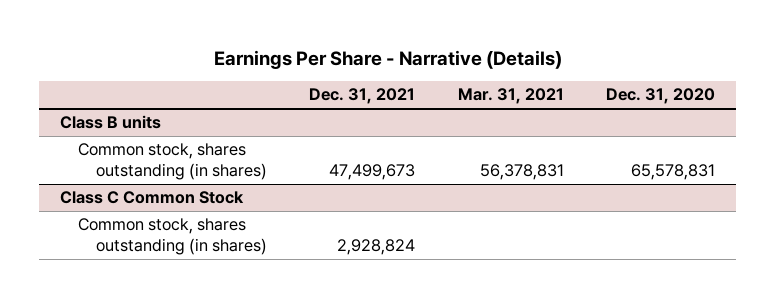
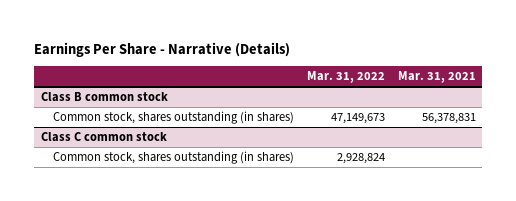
- | Dec. 31, 2021 | Mar. 31, 2021 | Dec. 31, 2020
+ | Mar. 31, 2022 | Mar. 31, 2021
- Class B units
+ Class B common stock
- Class C Common Stock
+ Class C common stock

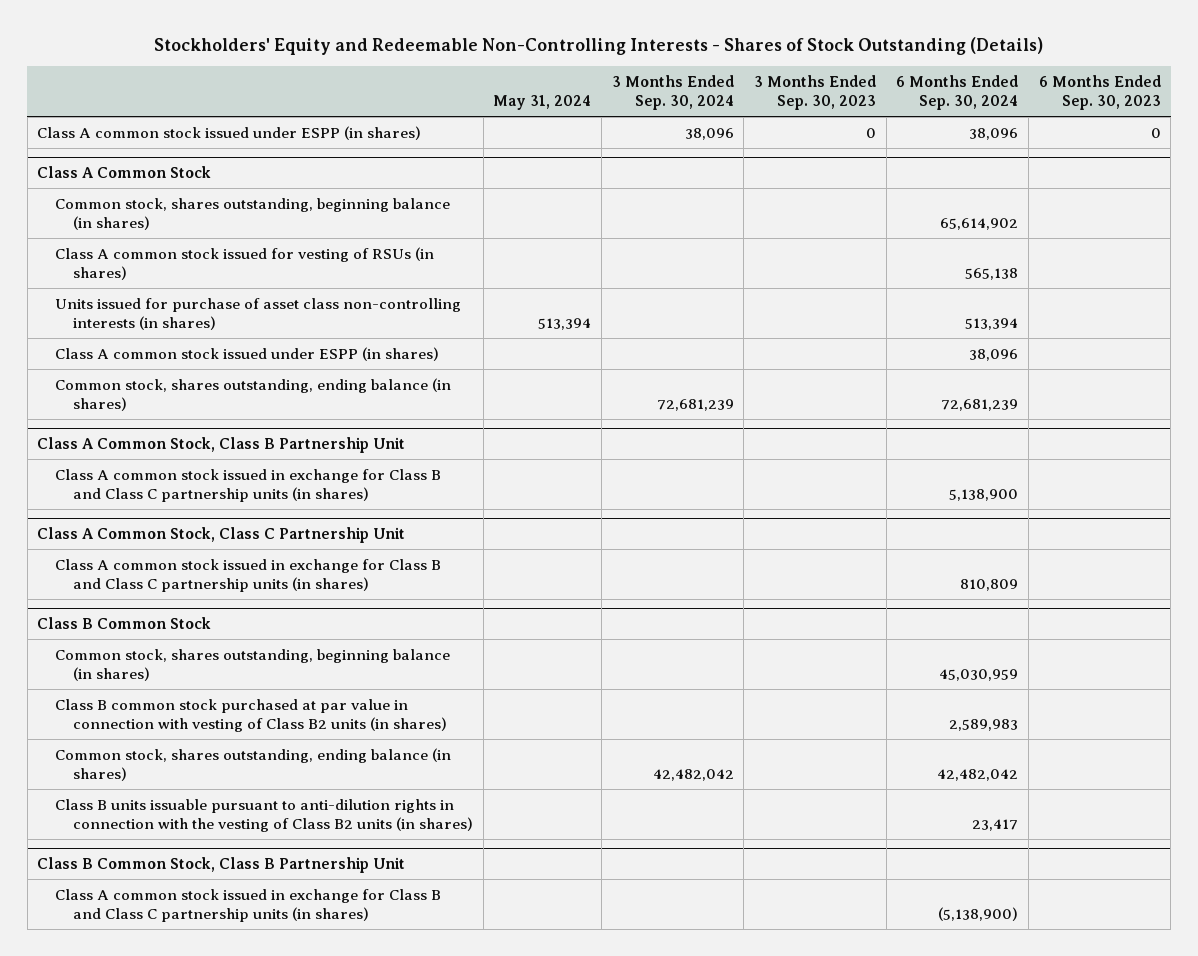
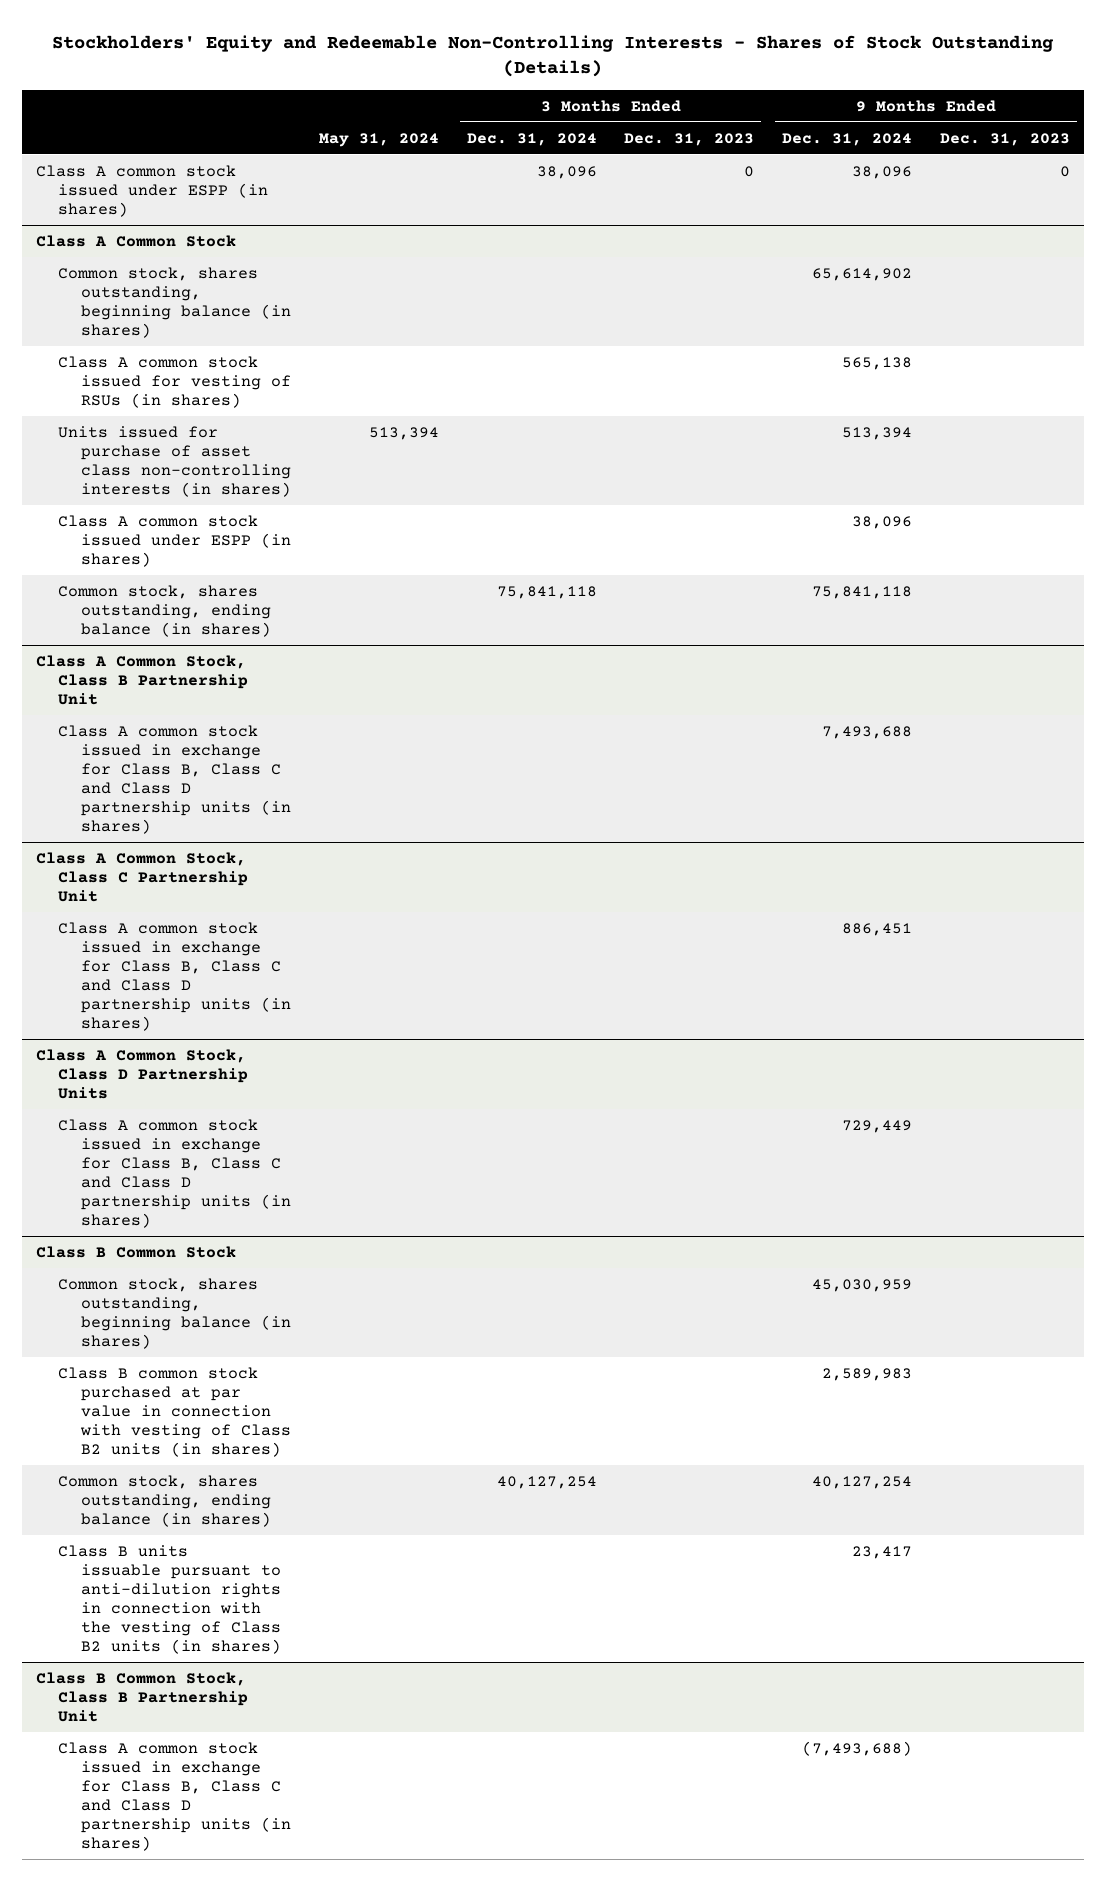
- | May 31, 2024 | 3 Months Ended Sep. 30, 2024 | 3 Months Ended Sep. 30, 2023 | 6 Months Ended Sep. 30, 2024 | 6 Months Ended Sep. 30, 2023
+ | May 31, 2024 | 3 Months Ended Dec. 31, 2024 | 3 Months Ended Dec. 31, 2023 | 9 Months Ended Dec. 31, 2024 | 9 Months Ended Dec. 31, 2023
@ Class A Common Stock, Class B Partnership Unit
- Class A common stock issued in exchange for Class B and Class C partnership units (in shares) | | | | 5,138,900 |
+ Class A common stock issued in exchange for Class B, Class C and Class D partnership units (in shares) | | | | 7,493,688 |
@ Class A Common Stock, Class C Partnership Unit
- Class A common stock issued in exchange for Class B and Class C partnership units (in shares) | | | | 810,809 |
+ Class A common stock issued in exchange for Class B, Class C and Class D partnership units (in shares) | | | | 886,451 |
+ Class A Common Stock, Class D Partnership Units
+ Class A common stock issued in exchange for Class B, Class C and Class D partnership units (in shares) | | | | 729,449 |
@ Class B Common Stock, Class B Partnership Unit
- Class A common stock issued in exchange for Class B and Class C partnership units (in shares) | | | | (5,138,900) |
+ Class A common stock issued in exchange for Class B, Class C and Class D partnership units (in shares) | | | | (7,493,688) |

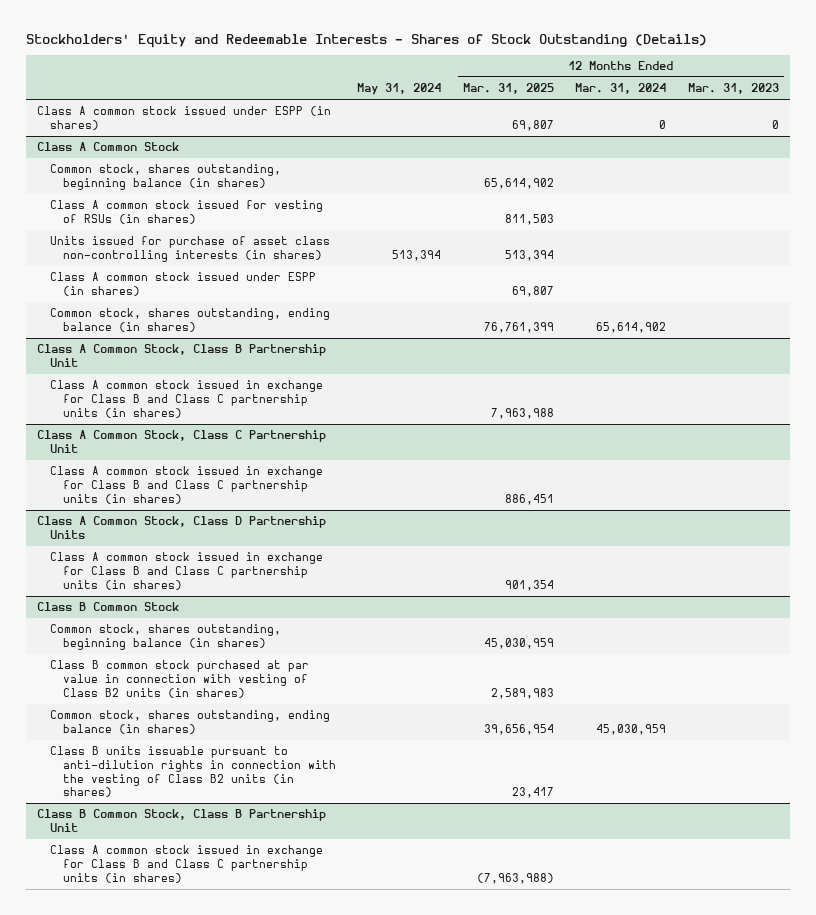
- Stockholders' Equity and Redeemable Non-Controlling Interests - Shares of Stock Outstanding (Details)
+ Stockholders' Equity and Redeemable Interests - Shares of Stock Outstanding (Details)
- | May 31, 2024 | 3 Months Ended Dec. 31, 2024 | 3 Months Ended Dec. 31, 2023 | 9 Months Ended Dec. 31, 2024 | 9 Months Ended Dec. 31, 2023
+ | May 31, 2024 | 12 Months Ended Mar. 31, 2025 | 12 Months Ended Mar. 31, 2024 | 12 Months Ended Mar. 31, 2023
@ Class A Common Stock, Class B Partnership Unit
- Class A common stock issued in exchange for Class B, Class C and Class D partnership units (in shares) | | | | 7,493,688 |
+ Class A common stock issued in exchange for Class B and Class C partnership units (in shares) | | 7,963,988 | |
@ Class A Common Stock, Class C Partnership Unit
- Class A common stock issued in exchange for Class B, Class C and Class D partnership units (in shares) | | | | 886,451 |
+ Class A common stock issued in exchange for Class B and Class C partnership units (in shares) | | 886,451 | |
@ Class A Common Stock, Class D Partnership Units
- Class A common stock issued in exchange for Class B, Class C and Class D partnership units (in shares) | | | | 729,449 |
+ Class A common stock issued in exchange for Class B and Class C partnership units (in shares) | | 901,354 | |
@ Class B Common Stock, Class B Partnership Unit
- Class A common stock issued in exchange for Class B, Class C and Class D partnership units (in shares) | | | | (7,493,688) |
+ Class A common stock issued in exchange for Class B and Class C partnership units (in shares) | | (7,963,988) | |

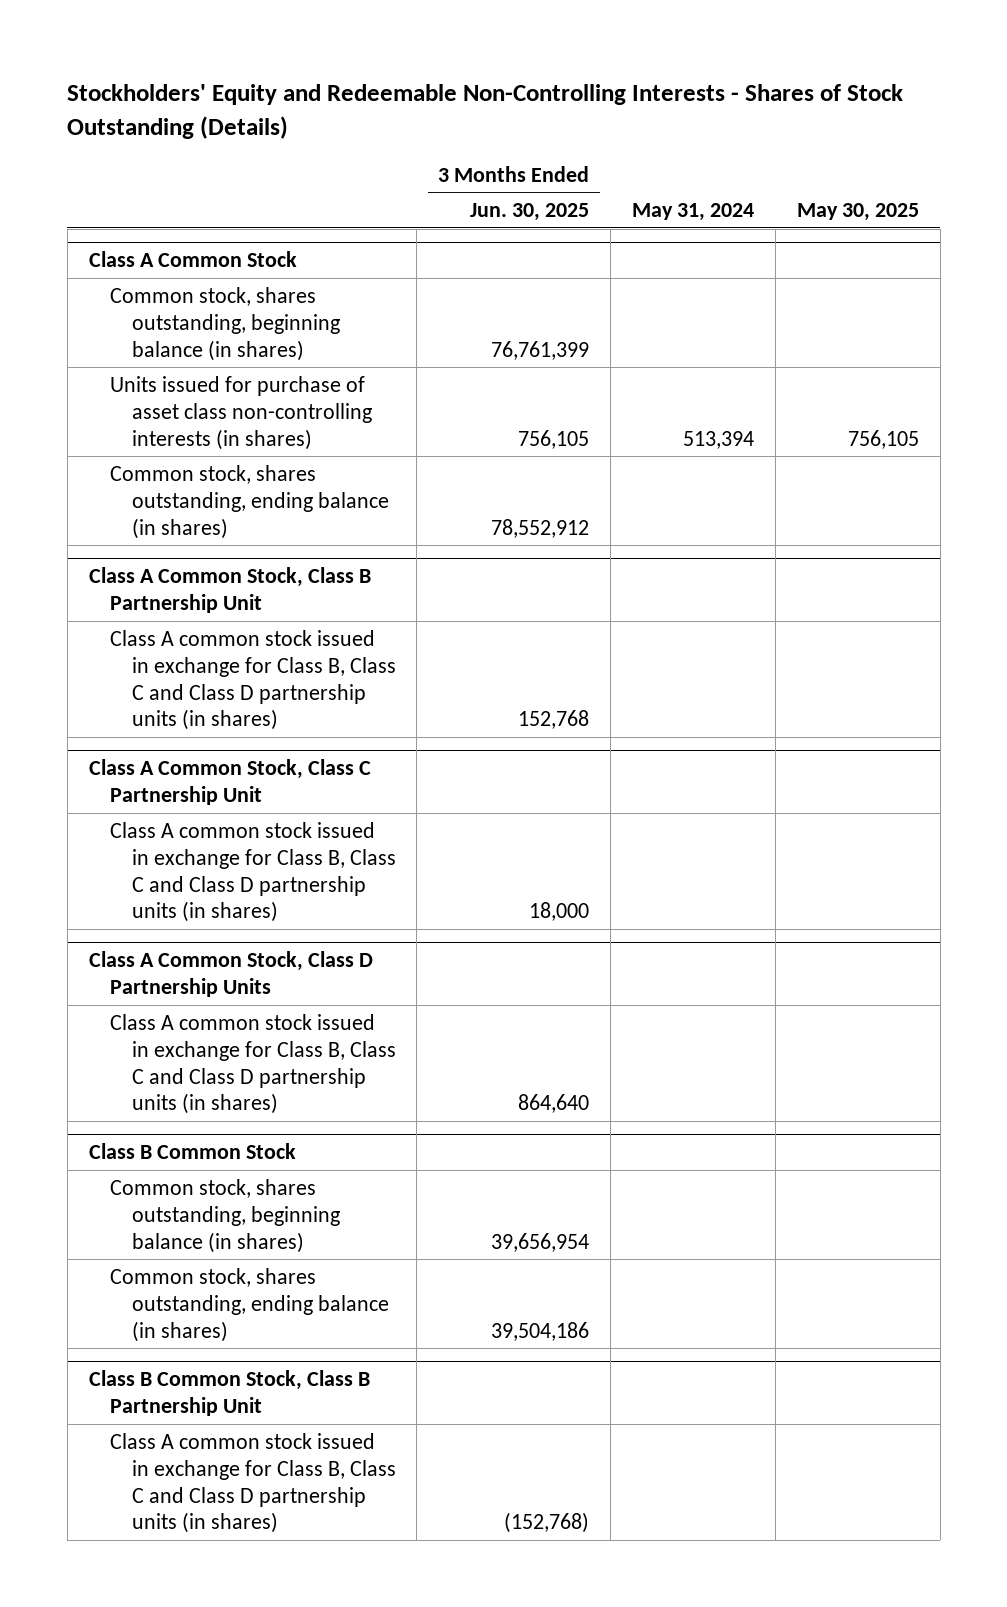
- Stockholders' Equity and Redeemable Interests - Shares of Stock Outstanding (Details)
+ Stockholders' Equity and Redeemable Non-Controlling Interests - Shares of Stock Outstanding (Details)
- | May 31, 2024 | 12 Months Ended Mar. 31, 2025 | 12 Months Ended Mar. 31, 2024 | 12 Months Ended Mar. 31, 2023
+ | 3 Months Ended Jun. 30, 2025 | May 31, 2024 | May 30, 2025
- Class A common stock issued under ESPP (in shares) | | 69,807 | 0 | 0
@ Class A Common Stock
- Class A common stock issued for vesting of RSUs (in shares) | | 811,503 | |
- Class A common stock issued under ESPP (in shares) | | 69,807 | |
@ Class A Common Stock, Class B Partnership Unit
- Class A common stock issued in exchange for Class B and Class C partnership units (in shares) | | 7,963,988 | |
+ Class A common stock issued in exchange for Class B, Class C and Class D partnership units (in shares) | 152,768 | |
@ Class A Common Stock, Class C Partnership Unit
- Class A common stock issued in exchange for Class B and Class C partnership units (in shares) | | 886,451 | |
+ Class A common stock issued in exchange for Class B, Class C and Class D partnership units (in shares) | 18,000 | |
@ Class A Common Stock, Class D Partnership Units
- Class A common stock issued in exchange for Class B and Class C partnership units (in shares) | | 901,354 | |
+ Class A common stock issued in exchange for Class B, Class C and Class D partnership units (in shares) | 864,640 | |
@ Class B Common Stock
- Class B common stock purchased at par value in connection with vesting of Class B2 units (in shares) | | 2,589,983 | |
- Class B units issuable pursuant to anti-dilution rights in connection with the vesting of Class B2 units (in shares) | | 23,417 | |
@ Class B Common Stock, Class B Partnership Unit
- Class A common stock issued in exchange for Class B and Class C partnership units (in shares) | | (7,963,988) | |
+ Class A common stock issued in exchange for Class B, Class C and Class D partnership units (in shares) | (152,768) | |

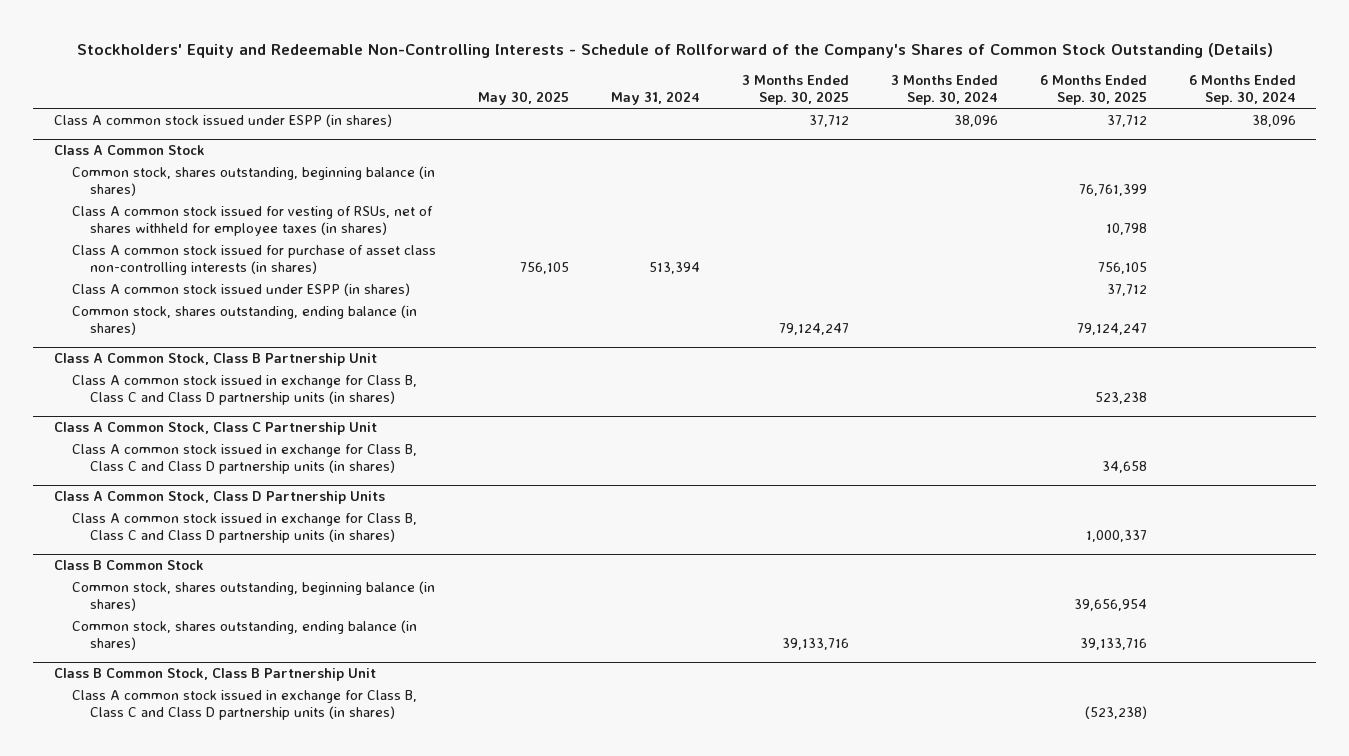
- Stockholders' Equity and Redeemable Non-Controlling Interests - Shares of Stock Outstanding (Details)
+ Stockholders' Equity and Redeemable Non-Controlling Interests - Schedule of Rollforward of the Company's Shares of Common Stock Outstanding (Details)
- | 3 Months Ended Jun. 30, 2025 | May 31, 2024 | May 30, 2025
+ | May 30, 2025 | May 31, 2024 | 3 Months Ended Sep. 30, 2025 | 3 Months Ended Sep. 30, 2024 | 6 Months Ended Sep. 30, 2025 | 6 Months Ended Sep. 30, 2024
+ Class A common stock issued under ESPP (in shares) | | | 37,712 | 38,096 | 37,712 | 38,096
@ Class A Common Stock
- Units issued for purchase of asset class non-controlling interests (in shares) | 756,105 | 513,394 | 756,105
+ Class A common stock issued for vesting of RSUs, net of shares withheld for employee taxes (in shares) | | | | | 10,798 |
+ Class A common stock issued for purchase of asset class non-controlling interests (in shares) | 756,105 | 513,394 | | | 756,105 |
+ Class A common stock issued under ESPP (in shares) | | | | | 37,712 |

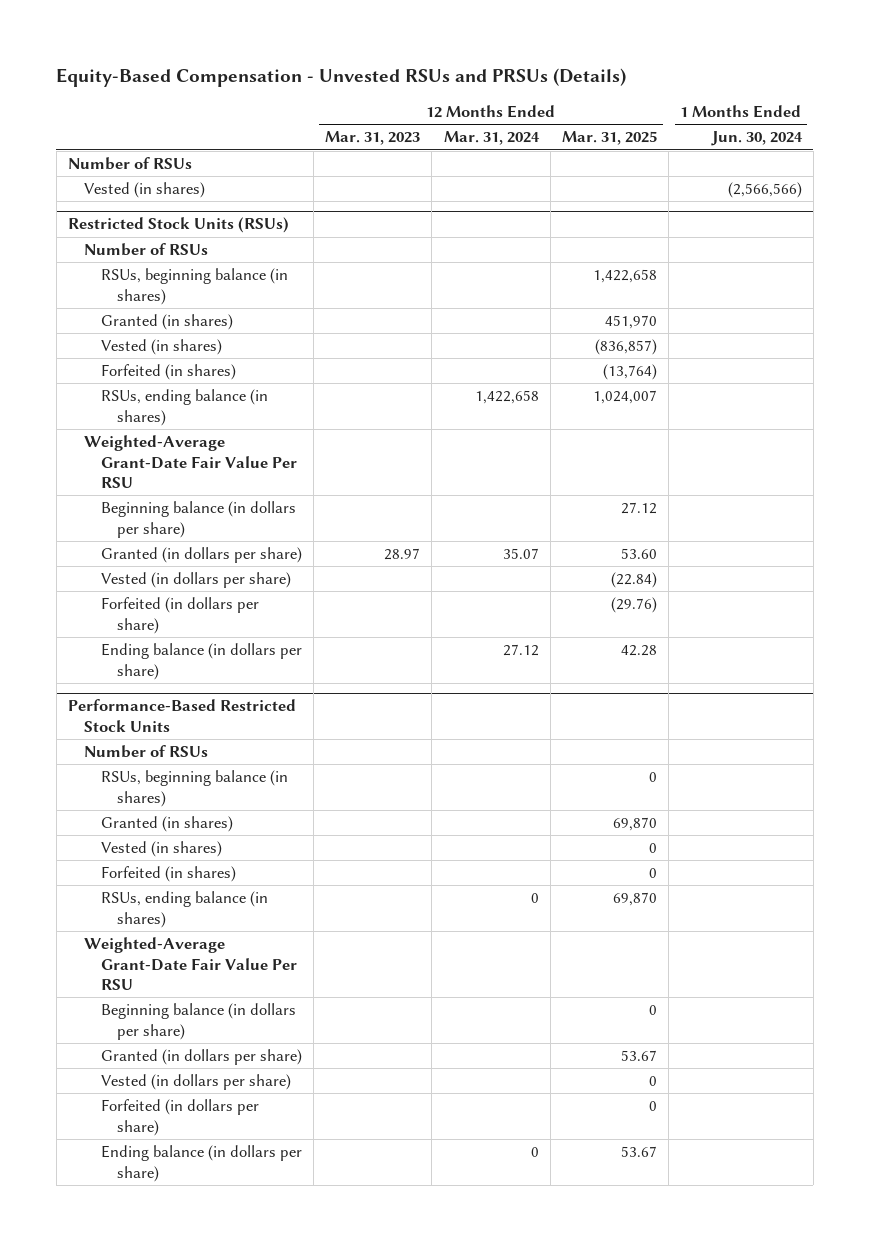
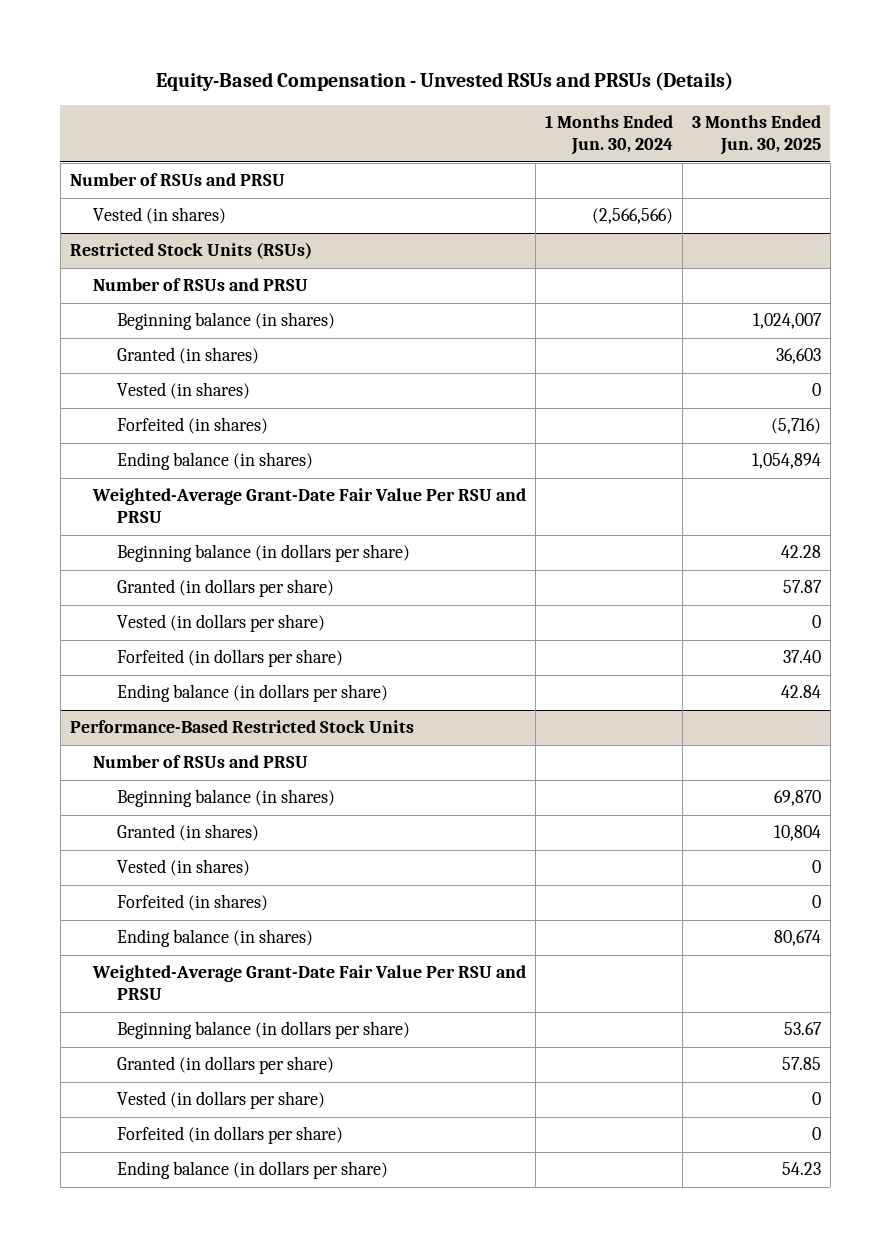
- | 12 Months Ended Mar. 31, 2023 | 12 Months Ended Mar. 31, 2024 | 12 Months Ended Mar. 31, 2025 | 1 Months Ended Jun. 30, 2024
+ | 1 Months Ended Jun. 30, 2024 | 3 Months Ended Jun. 30, 2025
- Number of RSUs
+ Number of RSUs and PRSU
@ Restricted Stock Units (RSUs)
- Number of RSUs
- RSUs, beginning balance (in shares) | | | 1,422,658 |
+ Number of RSUs and PRSU
+ Beginning balance (in shares) | | 1,024,007
- RSUs, ending balance (in shares) | | 1,422,658 | 1,024,007 |
- Weighted-Average Grant-Date Fair Value Per RSU
+ Ending balance (in shares) | | 1,054,894
+ Weighted-Average Grant-Date Fair Value Per RSU and PRSU
@ Performance-Based Restricted Stock Units
- Number of RSUs
- RSUs, beginning balance (in shares) | | | 0 |
+ Number of RSUs and PRSU
+ Beginning balance (in shares) | | 69,870
- RSUs, ending balance (in shares) | | 0 | 69,870 |
- Weighted-Average Grant-Date Fair Value Per RSU
+ Ending balance (in shares) | | 80,674
+ Weighted-Average Grant-Date Fair Value Per RSU and PRSU

